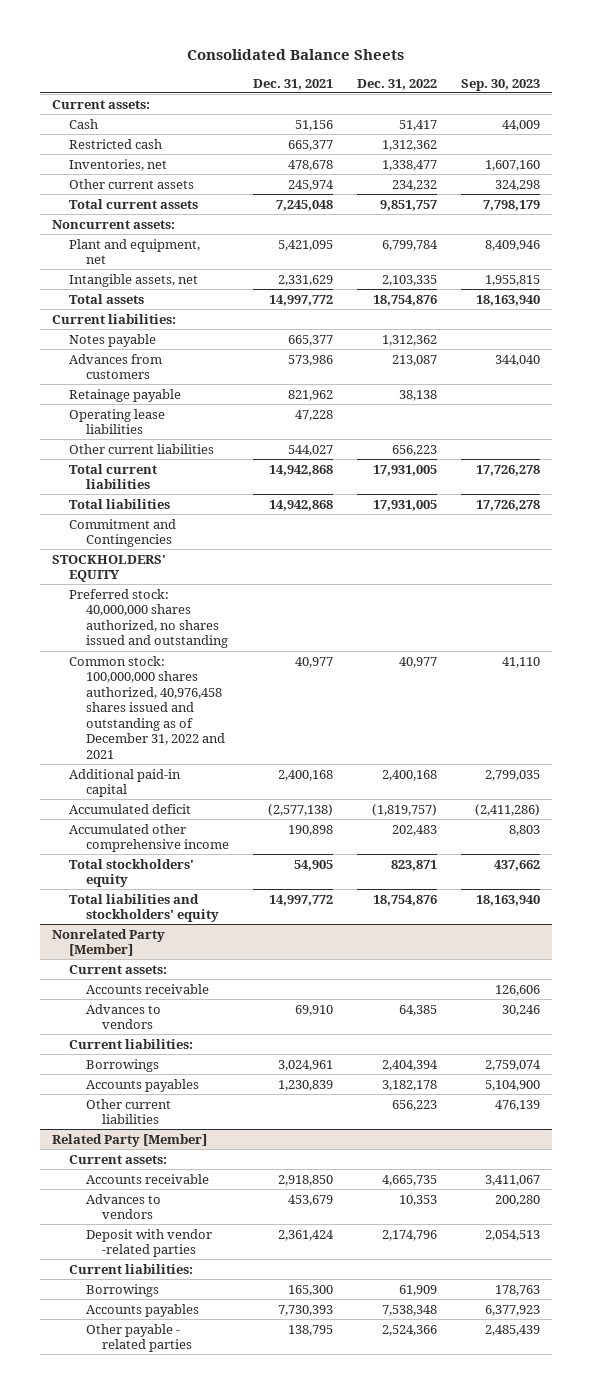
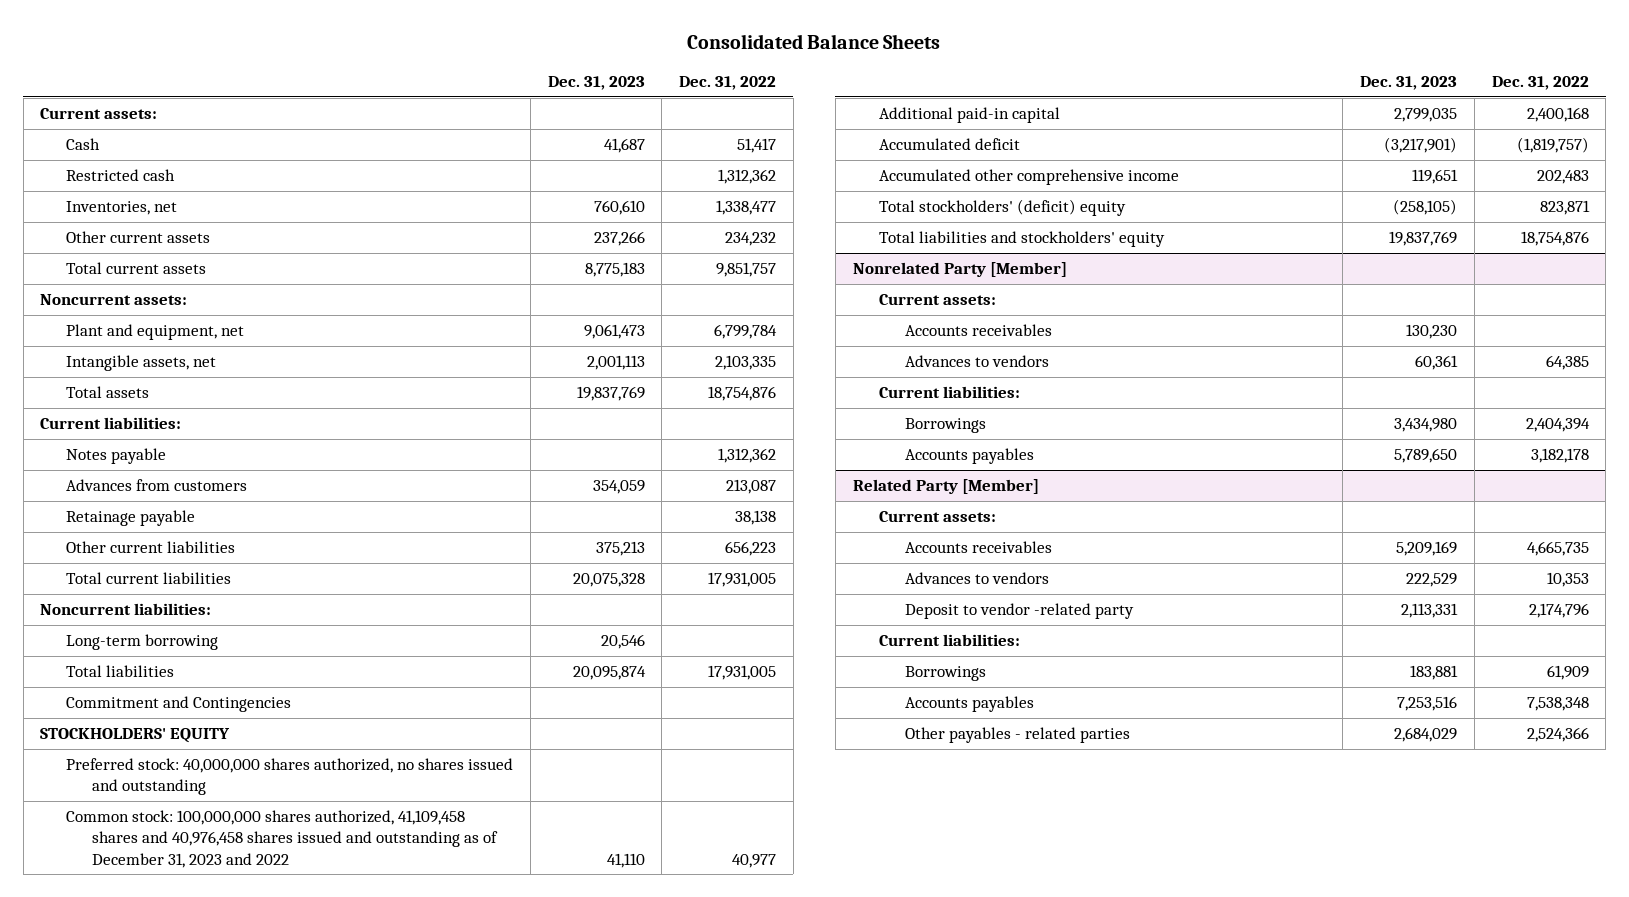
- | Dec. 31, 2021 | Dec. 31, 2022 | Sep. 30, 2023
+ | Dec. 31, 2023 | Dec. 31, 2022
- Operating lease liabilities | 47,228 | |
+ Noncurrent liabilities:
+ Long-term borrowing | 20,546 |
- Common stock: 100,000,000 shares authorized, 40,976,458 shares issued and outstanding as of December 31, 2022 and 2021 | 40,977 | 40,977 | 41,110
+ Common stock: 100,000,000 shares authorized, 41,109,458 shares and 40,976,458 shares issued and outstanding as of December 31, 2023 and 2022 | 41,110 | 40,977
- Total stockholders' equity | 54,905 | 823,871 | 437,662
+ Total stockholders' (deficit) equity | (258,105) | 823,871
@ Nonrelated Party [Member]
- Accounts receivable | | | 126,606
+ Accounts receivables | 130,230 |
- Other current liabilities | | 656,223 | 476,139
@ Related Party [Member]
- Accounts receivable | 2,918,850 | 4,665,735 | 3,411,067
+ Accounts receivables | 5,209,169 | 4,665,735
- Deposit with vendor -related parties | 2,361,424 | 2,174,796 | 2,054,513
+ Deposit to vendor -related party | 2,113,331 | 2,174,796
- Other payable - related parties | 138,795 | 2,524,366 | 2,485,439
+ Other payables - related parties | 2,684,029 | 2,524,366

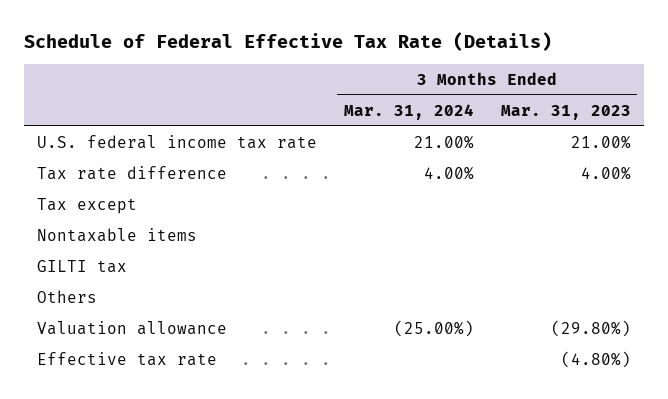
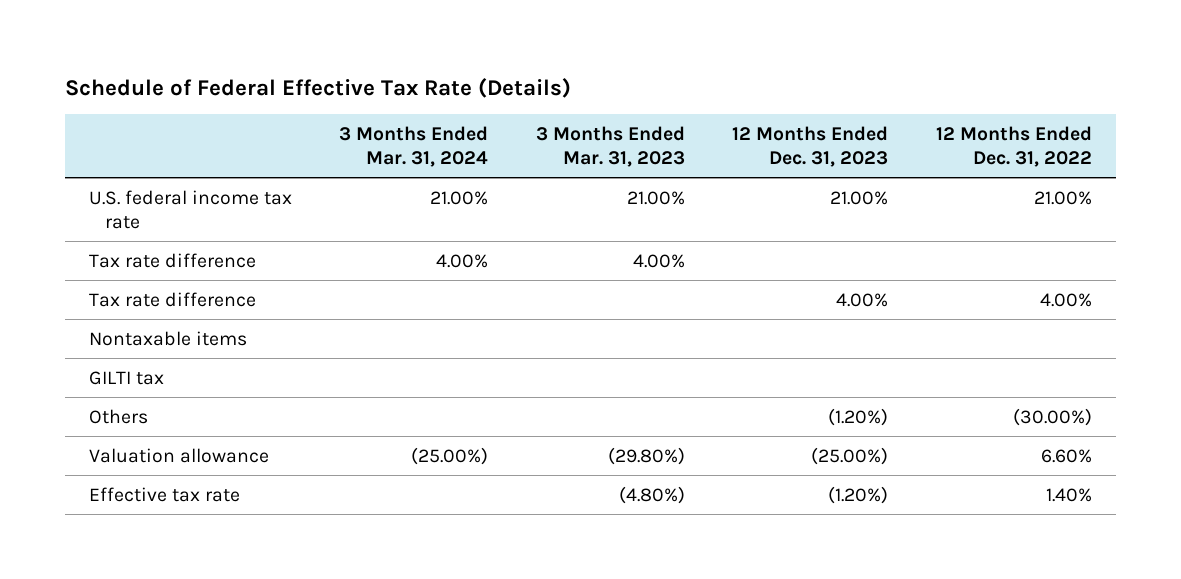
- | 3 Months Ended Mar. 31, 2024 | 3 Months Ended Mar. 31, 2023
+ | 3 Months Ended Mar. 31, 2024 | 3 Months Ended Mar. 31, 2023 | 12 Months Ended Dec. 31, 2023 | 12 Months Ended Dec. 31, 2022
- Tax except
+ Tax rate difference | | | 4.00% | 4.00%

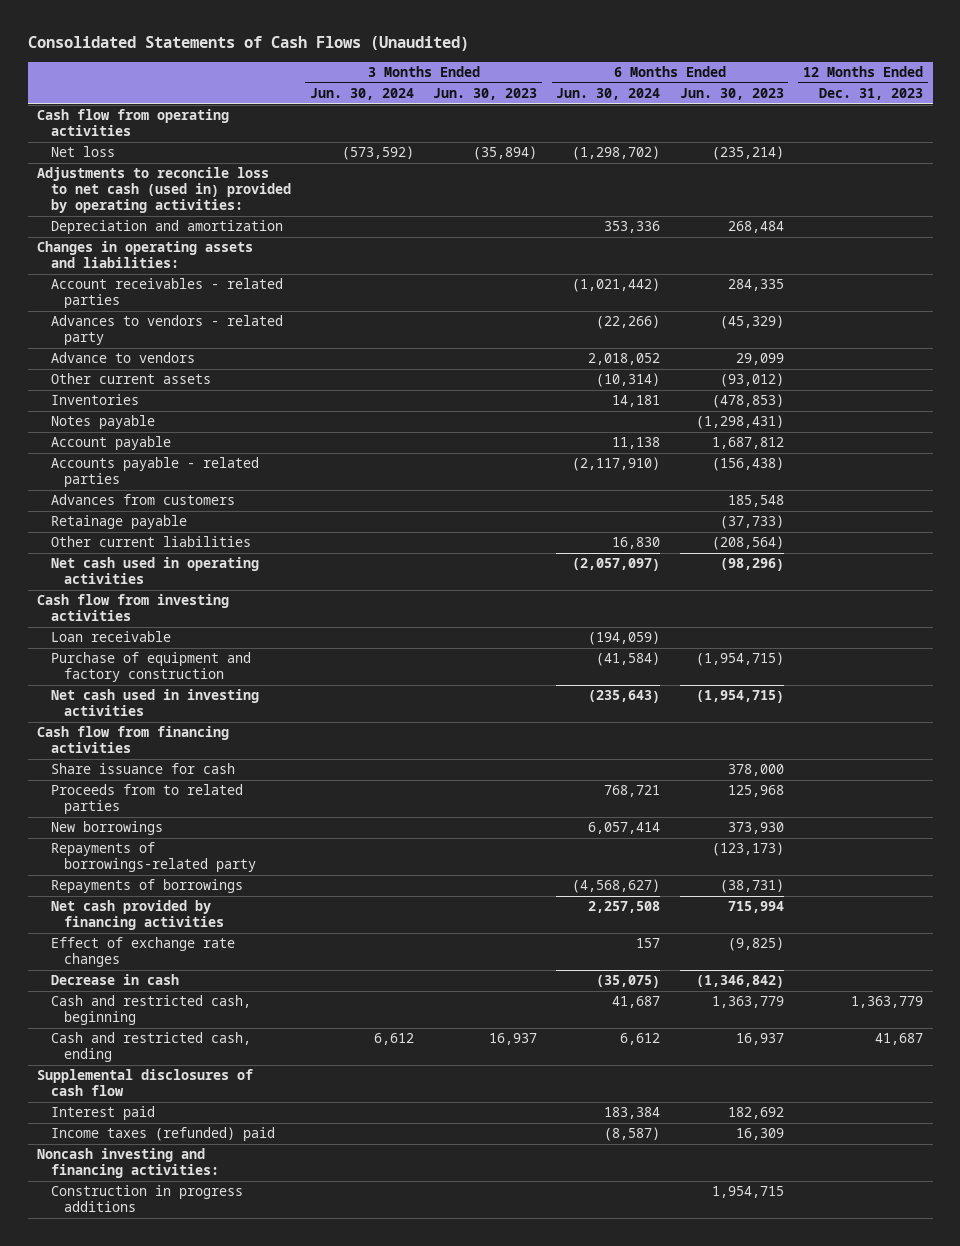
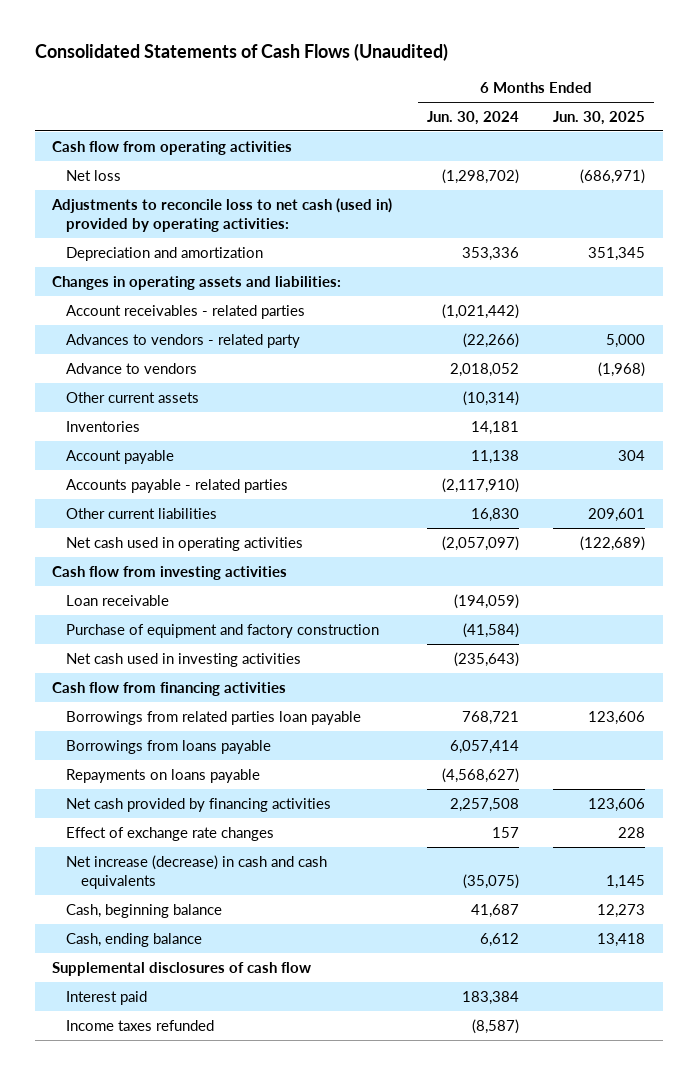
- | 3 Months Ended Jun. 30, 2024 | 3 Months Ended Jun. 30, 2023 | 6 Months Ended Jun. 30, 2024 | 6 Months Ended Jun. 30, 2023 | 12 Months Ended Dec. 31, 2023
+ | 6 Months Ended Jun. 30, 2024 | 6 Months Ended Jun. 30, 2025
- Notes payable | | | | (1,298,431) |
- Advances from customers | | | | 185,548 |
- Retainage payable | | | | (37,733) |
- Share issuance for cash | | | | 378,000 |
- Proceeds from to related parties | | | 768,721 | 125,968 |
- New borrowings | | | 6,057,414 | 373,930 |
- Repayments of borrowings-related party | | | | (123,173) |
- Repayments of borrowings | | | (4,568,627) | (38,731) |
+ Borrowings from related parties loan payable | 768,721 | 123,606
+ Borrowings from loans payable | 6,057,414 |
+ Repayments on loans payable | (4,568,627) |
- Decrease in cash | | | (35,075) | (1,346,842) |
- Cash and restricted cash, beginning | | | 41,687 | 1,363,779 | 1,363,779
- Cash and restricted cash, ending | 6,612 | 16,937 | 6,612 | 16,937 | 41,687
+ Net increase (decrease) in cash and cash equivalents | (35,075) | 1,145
+ Cash, beginning balance | 41,687 | 12,273
+ Cash, ending balance | 6,612 | 13,418
- Income taxes (refunded) paid | | | (8,587) | 16,309 |
- Noncash investing and financing activities:
- Construction in progress additions | | | | 1,954,715 |
+ Income taxes refunded | (8,587) |

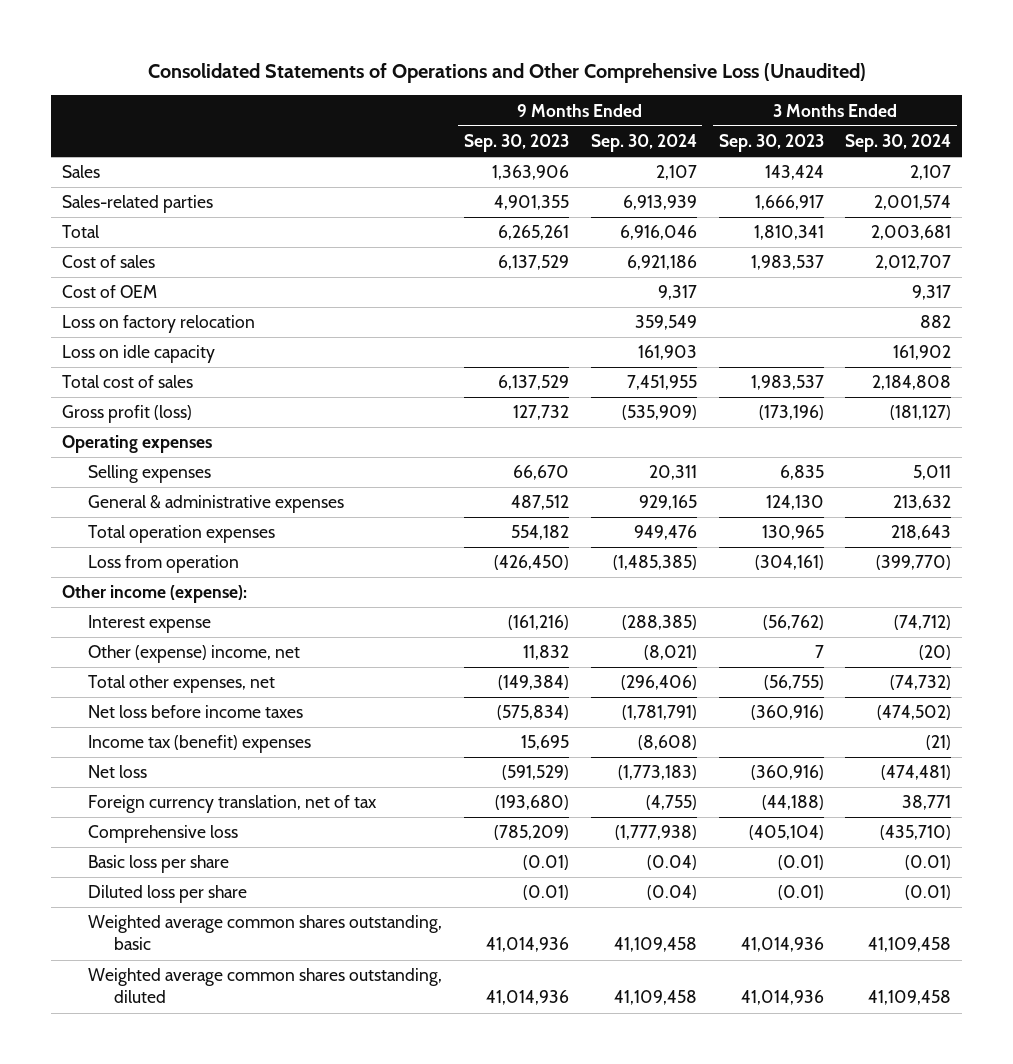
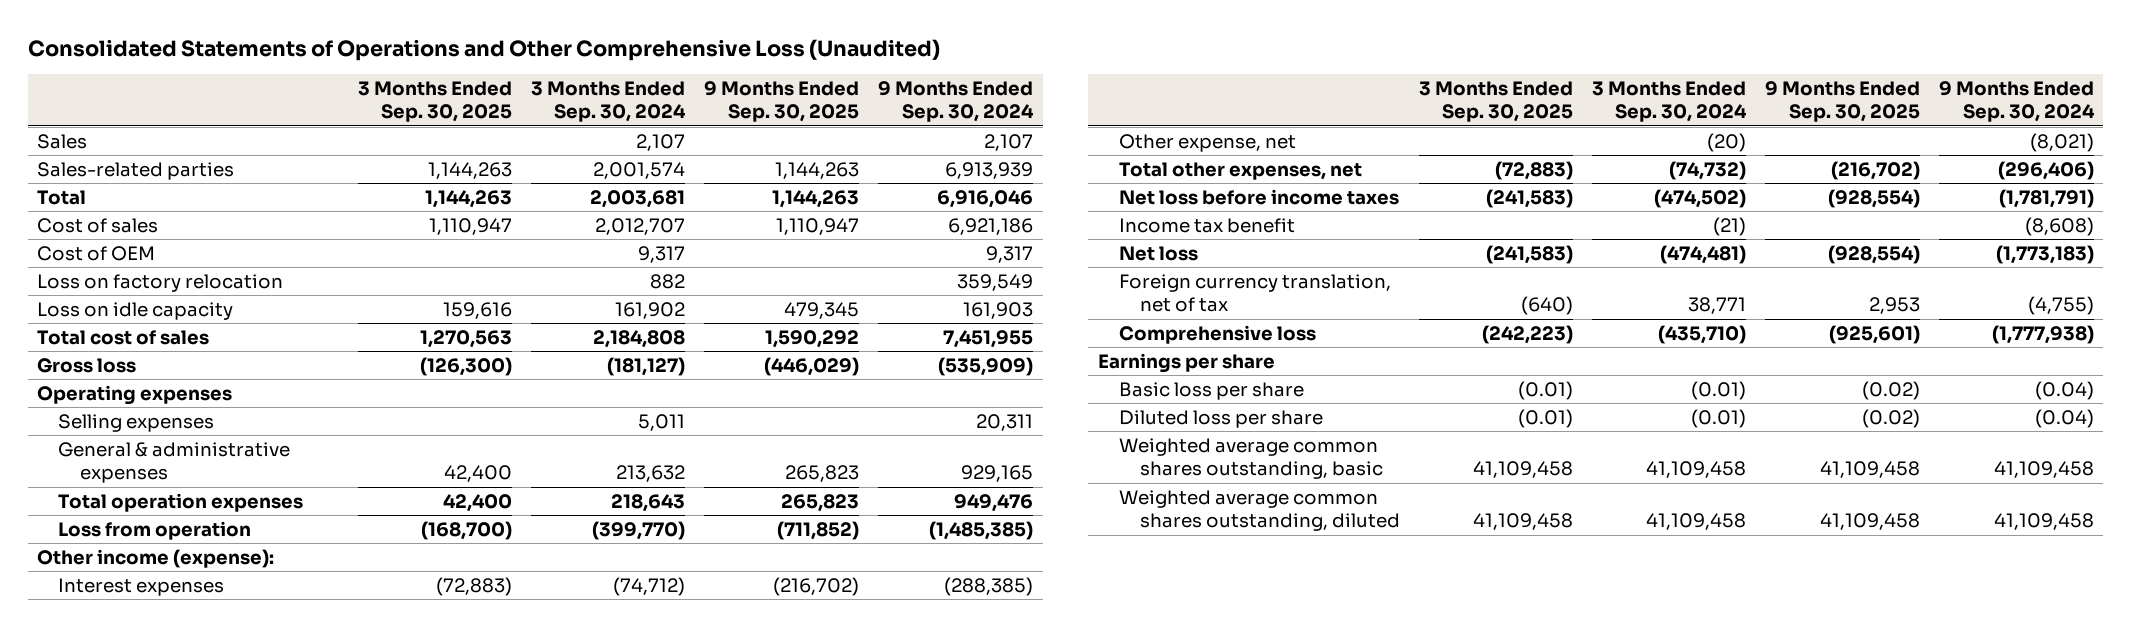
- | 9 Months Ended Sep. 30, 2023 | 9 Months Ended Sep. 30, 2024 | 3 Months Ended Sep. 30, 2023 | 3 Months Ended Sep. 30, 2024
+ | 3 Months Ended Sep. 30, 2025 | 3 Months Ended Sep. 30, 2024 | 9 Months Ended Sep. 30, 2025 | 9 Months Ended Sep. 30, 2024
- Gross profit (loss) | 127,732 | (535,909) | (173,196) | (181,127)
+ Gross loss | (126,300) | (181,127) | (446,029) | (535,909)
- Interest expense | (161,216) | (288,385) | (56,762) | (74,712)
- Other (expense) income, net | 11,832 | (8,021) | 7 | (20)
+ Interest expenses | (72,883) | (74,712) | (216,702) | (288,385)
+ Other expense, net | | (20) | | (8,021)
- Income tax (benefit) expenses | 15,695 | (8,608) | | (21)
+ Income tax benefit | | (21) | | (8,608)
+ Earnings per share

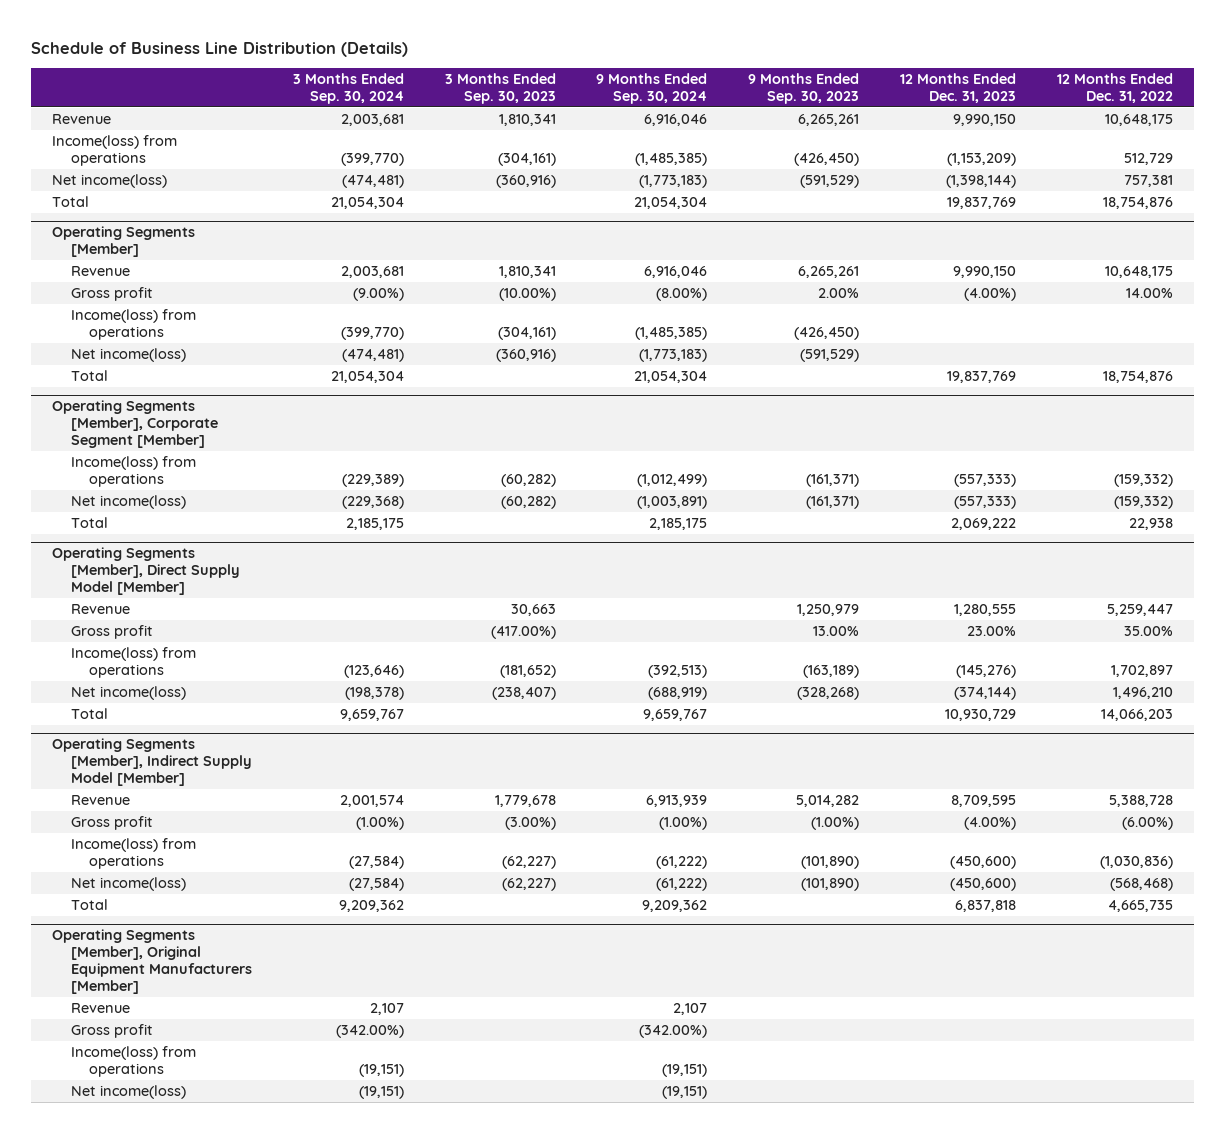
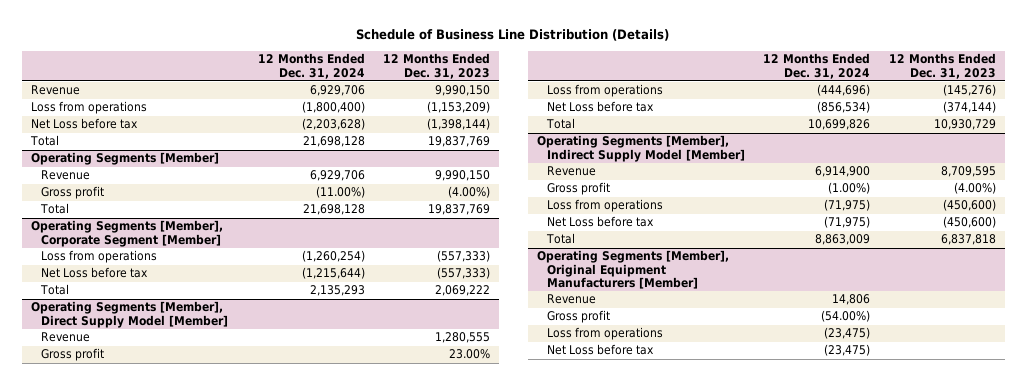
- | 3 Months Ended Sep. 30, 2024 | 3 Months Ended Sep. 30, 2023 | 9 Months Ended Sep. 30, 2024 | 9 Months Ended Sep. 30, 2023 | 12 Months Ended Dec. 31, 2023 | 12 Months Ended Dec. 31, 2022
+ | 12 Months Ended Dec. 31, 2024 | 12 Months Ended Dec. 31, 2023
- Income(loss) from operations | (399,770) | (304,161) | (1,485,385) | (426,450) | (1,153,209) | 512,729
- Net income(loss) | (474,481) | (360,916) | (1,773,183) | (591,529) | (1,398,144) | 757,381
+ Loss from operations | (1,800,400) | (1,153,209)
+ Net Loss before tax | (2,203,628) | (1,398,144)
@ Operating Segments [Member]
- Income(loss) from operations | (399,770) | (304,161) | (1,485,385) | (426,450) | |
- Net income(loss) | (474,481) | (360,916) | (1,773,183) | (591,529) | |
@ Operating Segments [Member], Corporate Segment [Member]
- Income(loss) from operations | (229,389) | (60,282) | (1,012,499) | (161,371) | (557,333) | (159,332)
- Net income(loss) | (229,368) | (60,282) | (1,003,891) | (161,371) | (557,333) | (159,332)
+ Loss from operations | (1,260,254) | (557,333)
+ Net Loss before tax | (1,215,644) | (557,333)
@ Operating Segments [Member], Direct Supply Model [Member]
- Income(loss) from operations | (123,646) | (181,652) | (392,513) | (163,189) | (145,276) | 1,702,897
- Net income(loss) | (198,378) | (238,407) | (688,919) | (328,268) | (374,144) | 1,496,210
+ Loss from operations | (444,696) | (145,276)
+ Net Loss before tax | (856,534) | (374,144)
@ Operating Segments [Member], Indirect Supply Model [Member]
- Income(loss) from operations | (27,584) | (62,227) | (61,222) | (101,890) | (450,600) | (1,030,836)
- Net income(loss) | (27,584) | (62,227) | (61,222) | (101,890) | (450,600) | (568,468)
+ Loss from operations | (71,975) | (450,600)
+ Net Loss before tax | (71,975) | (450,600)
@ Operating Segments [Member], Original Equipment Manufacturers [Member]
- Income(loss) from operations | (19,151) | | (19,151) | | |
- Net income(loss) | (19,151) | | (19,151) | | |
+ Loss from operations | (23,475) |
+ Net Loss before tax | (23,475) |

